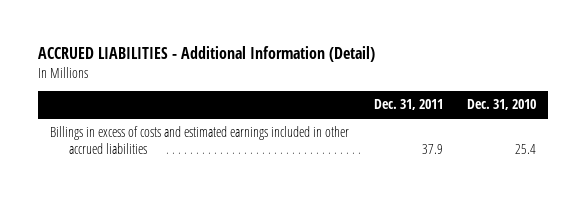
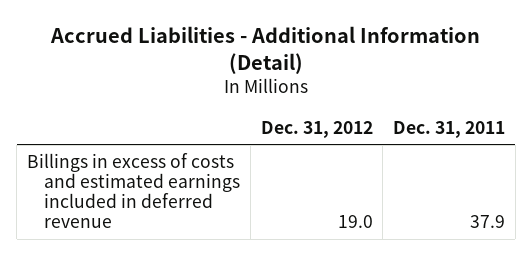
- ACCRUED LIABILITIES - Additional Information (Detail)
+ Accrued Liabilities - Additional Information (Detail)
- | Dec. 31, 2011 | Dec. 31, 2010
+ | Dec. 31, 2012 | Dec. 31, 2011
- Billings in excess of costs and estimated earnings included in other accrued liabilities | 37.9 | 25.4
+ Billings in excess of costs and estimated earnings included in deferred revenue | 19.0 | 37.9

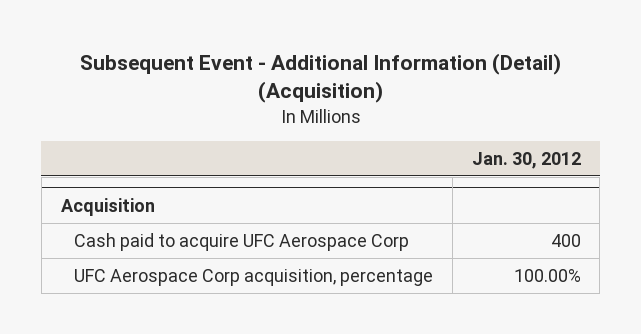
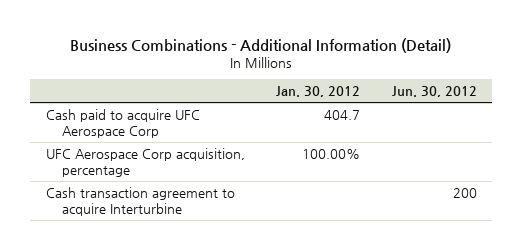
- Subsequent Event - Additional Information (Detail) (Acquisition)
+ Business Combinations - Additional Information (Detail)
- | Jan. 30, 2012
+ | Jan. 30, 2012 | Jun. 30, 2012
- Acquisition
- Cash paid to acquire UFC Aerospace Corp | 400
+ Cash paid to acquire UFC Aerospace Corp | 404.7 |
+ Cash transaction agreement to acquire Interturbine | | 200

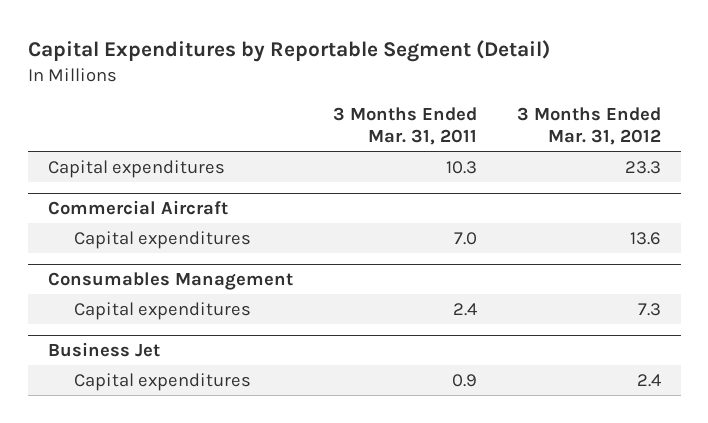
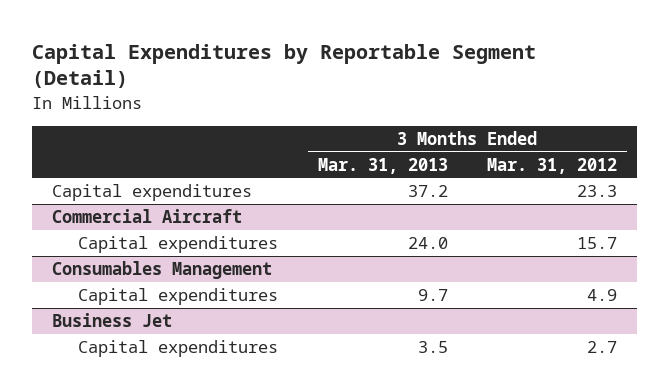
- | 3 Months Ended Mar. 31, 2011 | 3 Months Ended Mar. 31, 2012
+ | 3 Months Ended Mar. 31, 2013 | 3 Months Ended Mar. 31, 2012
@ Commercial Aircraft
- Capital expenditures | 7.0 | 13.6
+ Capital expenditures | 24.0 | 15.7
@ Consumables Management
- Capital expenditures | 2.4 | 7.3
+ Capital expenditures | 9.7 | 4.9
@ Business Jet
- Capital expenditures | 0.9 | 2.4
+ Capital expenditures | 3.5 | 2.7

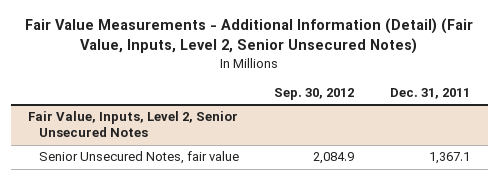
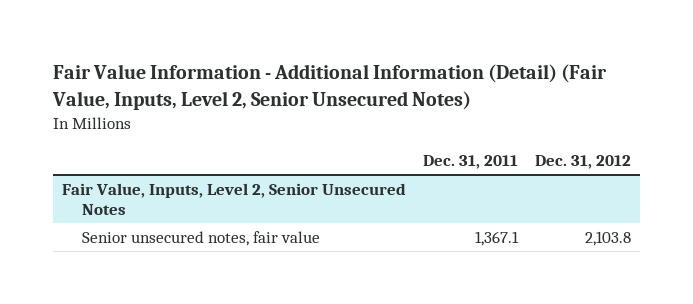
- Fair Value Measurements - Additional Information (Detail) (Fair Value, Inputs, Level 2, Senior Unsecured Notes)
+ Fair Value Information - Additional Information (Detail) (Fair Value, Inputs, Level 2, Senior Unsecured Notes)
- | Sep. 30, 2012 | Dec. 31, 2011
+ | Dec. 31, 2011 | Dec. 31, 2012
@ Fair Value, Inputs, Level 2, Senior Unsecured Notes
- Senior Unsecured Notes, fair value | 2,084.9 | 1,367.1
+ Senior unsecured notes, fair value | 1,367.1 | 2,103.8

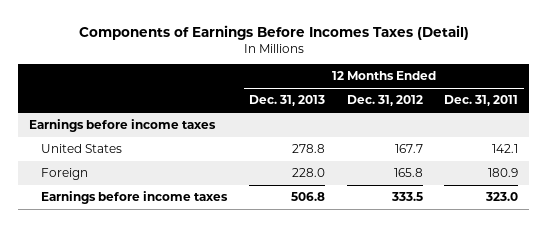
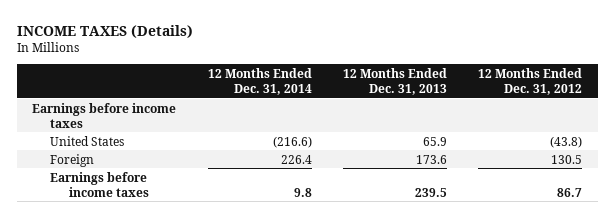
- Components of Earnings Before Incomes Taxes (Detail)
+ INCOME TAXES (Details)
- | 12 Months Ended Dec. 31, 2013 | 12 Months Ended Dec. 31, 2012 | 12 Months Ended Dec. 31, 2011
+ | 12 Months Ended Dec. 31, 2014 | 12 Months Ended Dec. 31, 2013 | 12 Months Ended Dec. 31, 2012
- United States | 278.8 | 167.7 | 142.1
- Foreign | 228.0 | 165.8 | 180.9
- Earnings before income taxes | 506.8 | 333.5 | 323.0
+ United States | (216.6) | 65.9 | (43.8)
+ Foreign | 226.4 | 173.6 | 130.5
+ Earnings before income taxes | 9.8 | 239.5 | 86.7

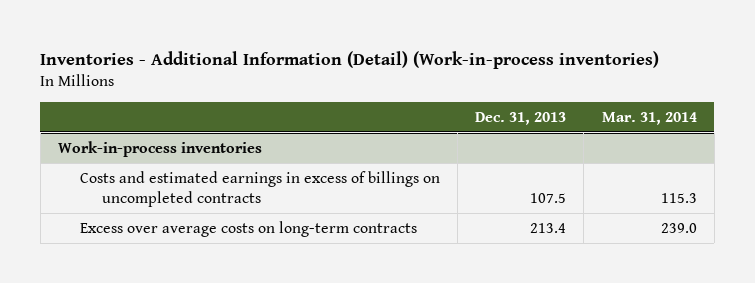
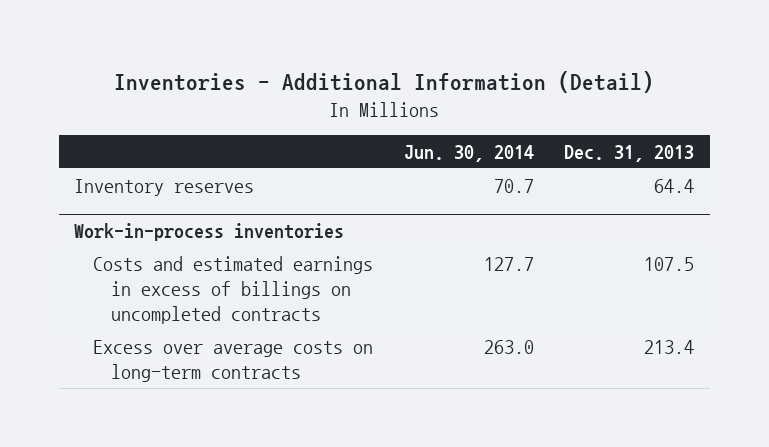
- Inventories - Additional Information (Detail) (Work-in-process inventories)
+ Inventories - Additional Information (Detail)
- | Dec. 31, 2013 | Mar. 31, 2014
+ | Jun. 30, 2014 | Dec. 31, 2013
+ Inventory reserves | 70.7 | 64.4

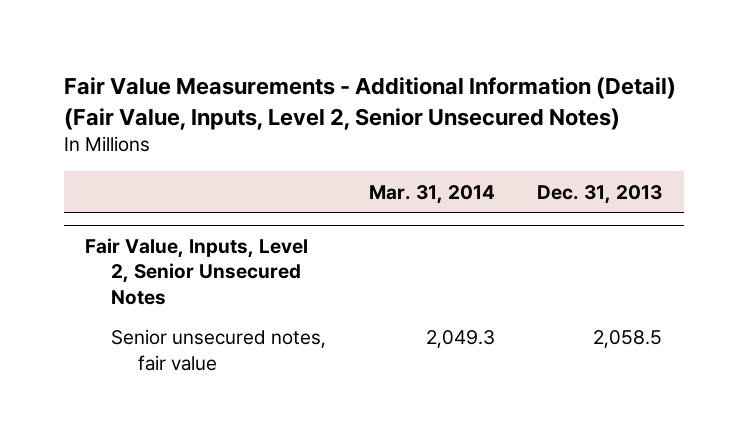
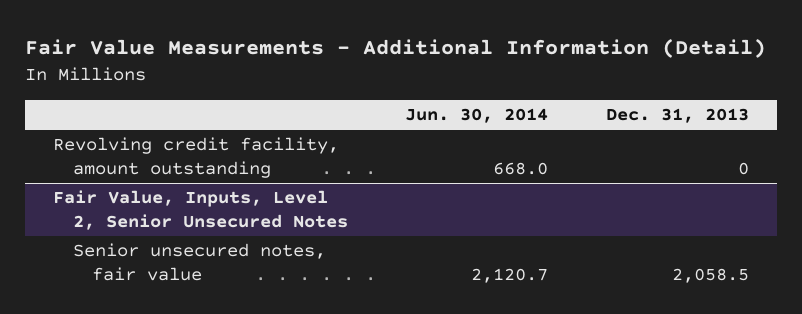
- Fair Value Measurements - Additional Information (Detail) (Fair Value, Inputs, Level 2, Senior Unsecured Notes)
+ Fair Value Measurements - Additional Information (Detail)
- | Mar. 31, 2014 | Dec. 31, 2013
+ | Jun. 30, 2014 | Dec. 31, 2013
+ Revolving credit facility, amount outstanding | 668.0 | 0

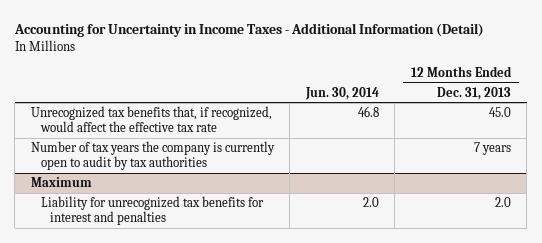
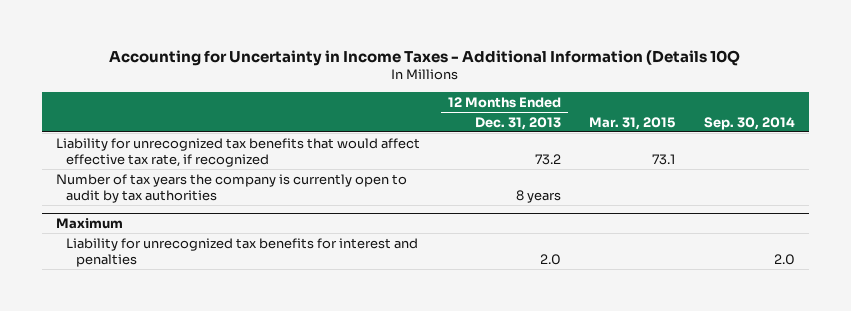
- Accounting for Uncertainty in Income Taxes - Additional Information (Detail)
+ Accounting for Uncertainty in Income Taxes - Additional Information (Details 10Q
- | Jun. 30, 2014 | 12 Months Ended Dec. 31, 2013
+ | 12 Months Ended Dec. 31, 2013 | Mar. 31, 2015 | Sep. 30, 2014
- Unrecognized tax benefits that, if recognized, would affect the effective tax rate | 46.8 | 45.0
- Number of tax years the company is currently open to audit by tax authorities | | 7 years
+ Liability for unrecognized tax benefits that would affect effective tax rate, if recognized | 73.2 | 73.1 |
+ Number of tax years the company is currently open to audit by tax authorities | 8 years | |

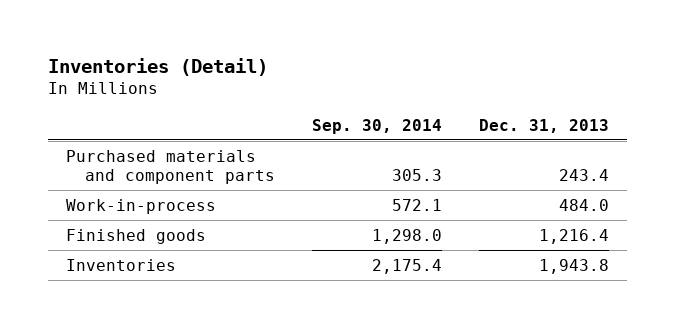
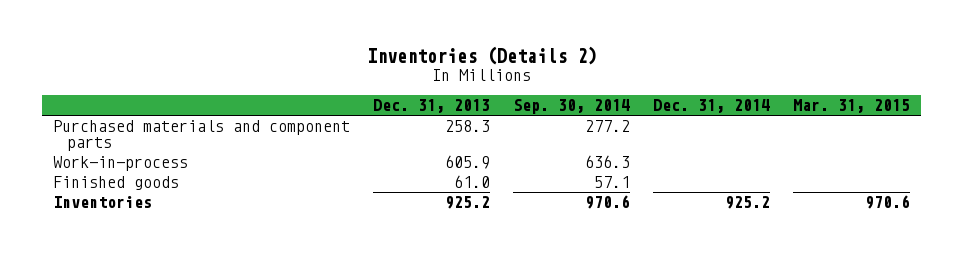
- Inventories (Detail)
+ Inventories (Details 2)
- | Sep. 30, 2014 | Dec. 31, 2013
+ | Dec. 31, 2013 | Sep. 30, 2014 | Dec. 31, 2014 | Mar. 31, 2015
- Purchased materials and component parts | 305.3 | 243.4
- Work-in-process | 572.1 | 484.0
- Finished goods | 1,298.0 | 1,216.4
- Inventories | 2,175.4 | 1,943.8
+ Purchased materials and component parts | 258.3 | 277.2 | |
+ Work-in-process | 605.9 | 636.3 | |
+ Finished goods | 61.0 | 57.1 | |
+ Inventories | 925.2 | 970.6 | 925.2 | 970.6

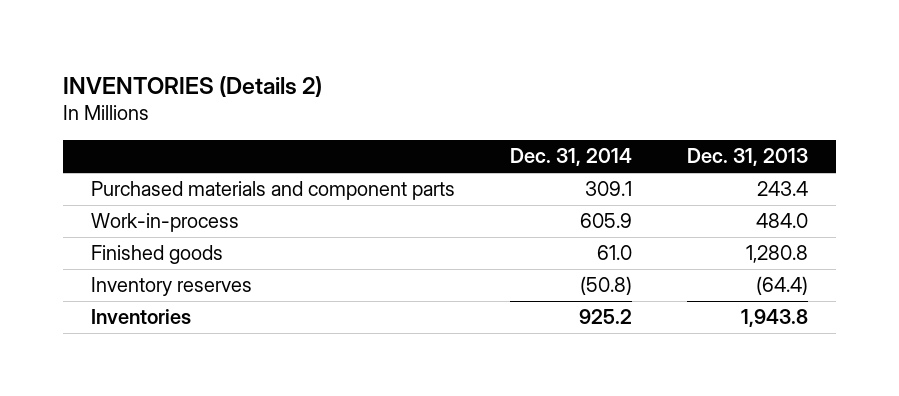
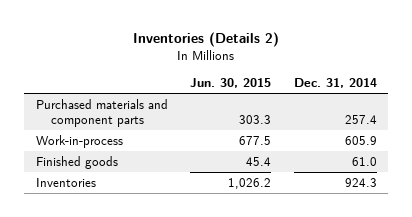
- INVENTORIES (Details 2)
+ Inventories (Details 2)
- | Dec. 31, 2014 | Dec. 31, 2013
+ | Jun. 30, 2015 | Dec. 31, 2014
- Purchased materials and component parts | 309.1 | 243.4
+ Purchased materials and component parts | 303.3 | 257.4
- Inventory reserves | (50.8) | (64.4)
- Inventories | 925.2 | 1,943.8
+ Inventories | 1,026.2 | 924.3

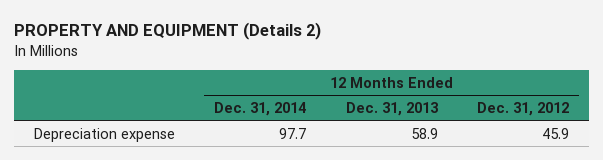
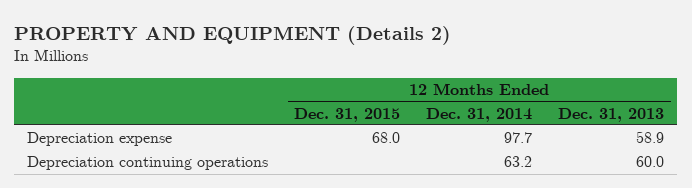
- | 12 Months Ended Dec. 31, 2014 | 12 Months Ended Dec. 31, 2013 | 12 Months Ended Dec. 31, 2012
+ | 12 Months Ended Dec. 31, 2015 | 12 Months Ended Dec. 31, 2014 | 12 Months Ended Dec. 31, 2013
+ Depreciation continuing operations | | 63.2 | 60.0

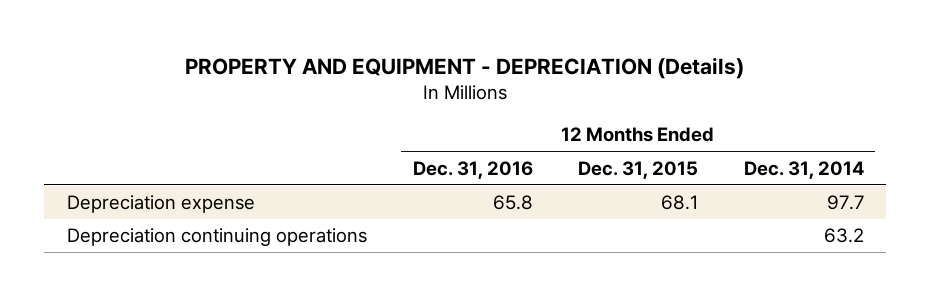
- PROPERTY AND EQUIPMENT (Details 2)
+ PROPERTY AND EQUIPMENT - DEPRECIATION (Details)
- | 12 Months Ended Dec. 31, 2015 | 12 Months Ended Dec. 31, 2014 | 12 Months Ended Dec. 31, 2013
+ | 12 Months Ended Dec. 31, 2016 | 12 Months Ended Dec. 31, 2015 | 12 Months Ended Dec. 31, 2014
- Depreciation expense | 68.0 | 97.7 | 58.9
+ Depreciation expense | 65.8 | 68.1 | 97.7

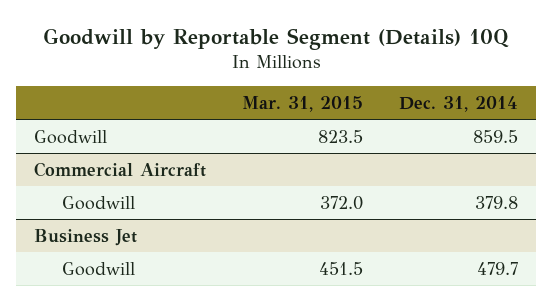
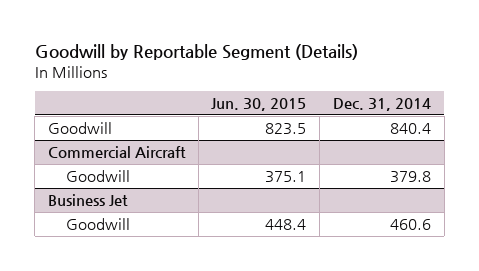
- Goodwill by Reportable Segment (Details) 10Q
+ Goodwill by Reportable Segment (Details)
- | Mar. 31, 2015 | Dec. 31, 2014
+ | Jun. 30, 2015 | Dec. 31, 2014
- Goodwill | 823.5 | 859.5
+ Goodwill | 823.5 | 840.4
@ Business Jet
- Goodwill | 451.5 | 479.7
+ Goodwill | 448.4 | 460.6

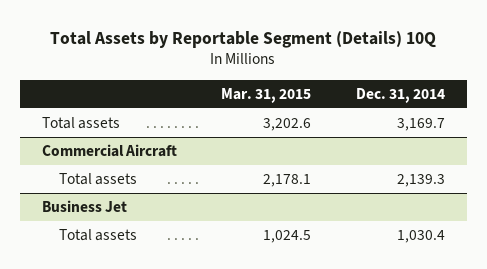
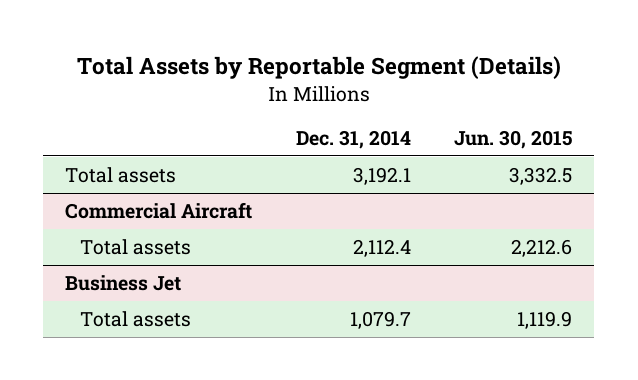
- Total Assets by Reportable Segment (Details) 10Q
+ Total Assets by Reportable Segment (Details)
- | Mar. 31, 2015 | Dec. 31, 2014
+ | Dec. 31, 2014 | Jun. 30, 2015
- Total assets | 3,202.6 | 3,169.7
+ Total assets | 3,192.1 | 3,332.5
@ Commercial Aircraft
- Total assets | 2,178.1 | 2,139.3
+ Total assets | 2,112.4 | 2,212.6
@ Business Jet
- Total assets | 1,024.5 | 1,030.4
+ Total assets | 1,079.7 | 1,119.9

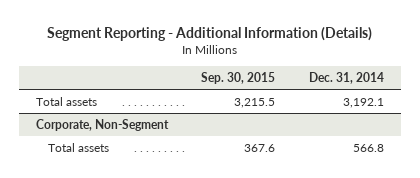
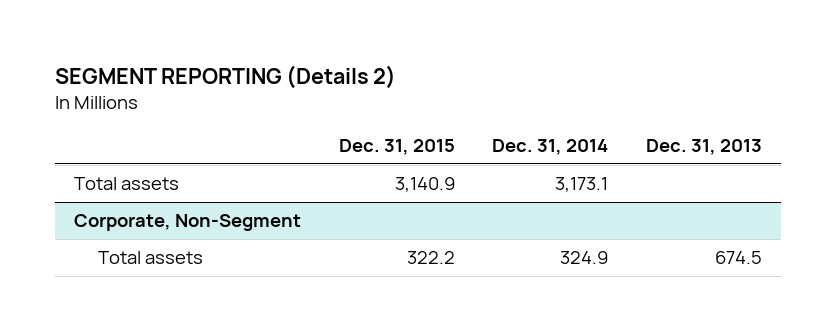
- Segment Reporting - Additional Information (Details)
+ SEGMENT REPORTING (Details 2)
- | Sep. 30, 2015 | Dec. 31, 2014
+ | Dec. 31, 2015 | Dec. 31, 2014 | Dec. 31, 2013
- Total assets | 3,215.5 | 3,192.1
+ Total assets | 3,140.9 | 3,173.1 |
@ Corporate, Non-Segment
- Total assets | 367.6 | 566.8
+ Total assets | 322.2 | 324.9 | 674.5

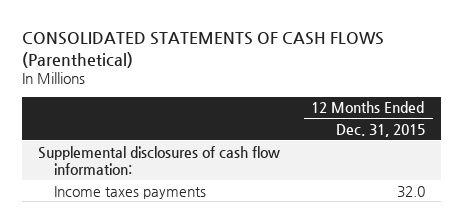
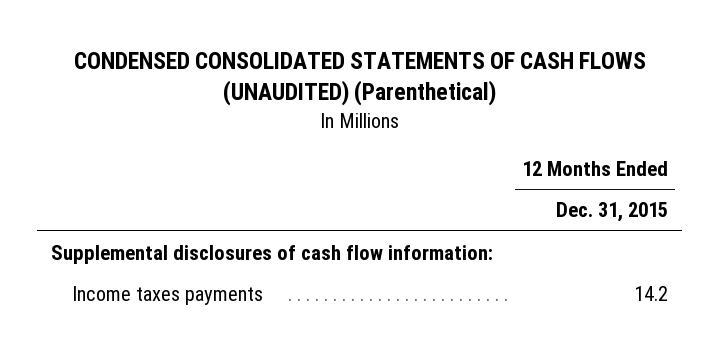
- CONSOLIDATED STATEMENTS OF CASH FLOWS (Parenthetical)
+ CONDENSED CONSOLIDATED STATEMENTS OF CASH FLOWS (UNAUDITED) (Parenthetical)
- Income taxes payments | 32.0
+ Income taxes payments | 14.2

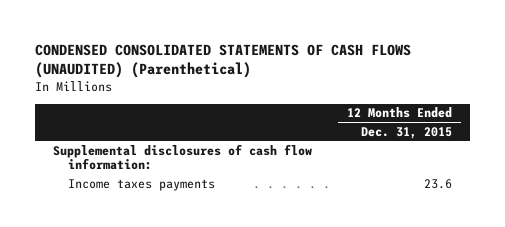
- Income taxes payments | 14.2
+ Income taxes payments | 23.6

